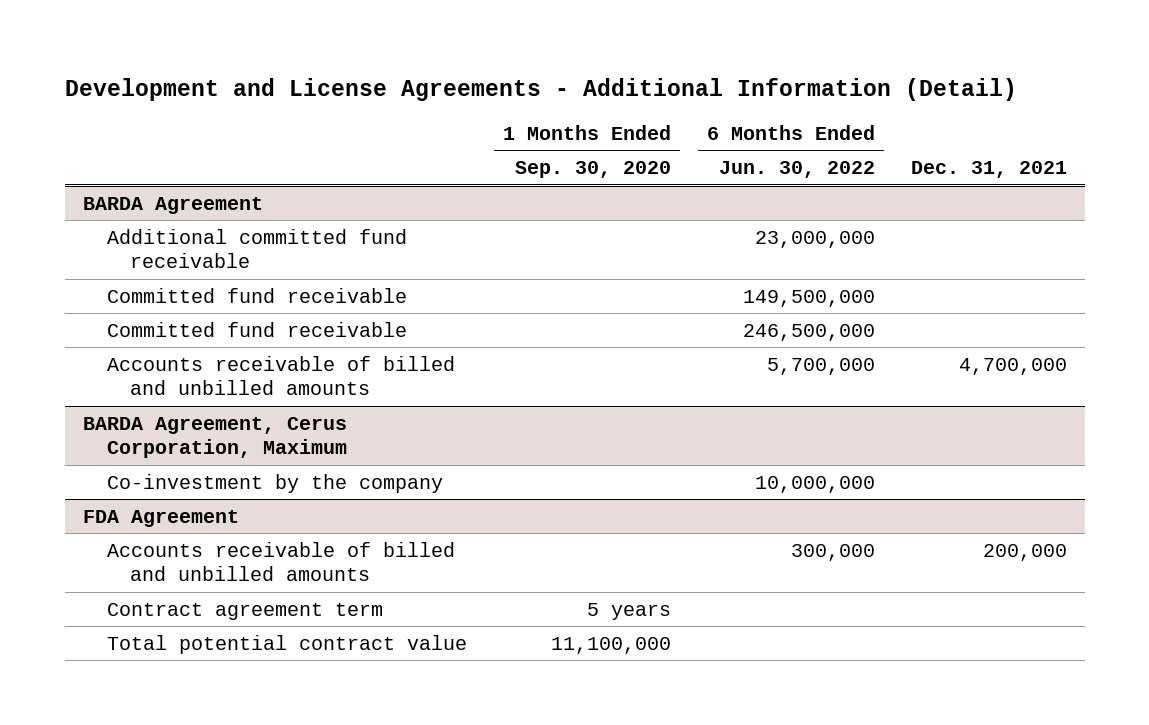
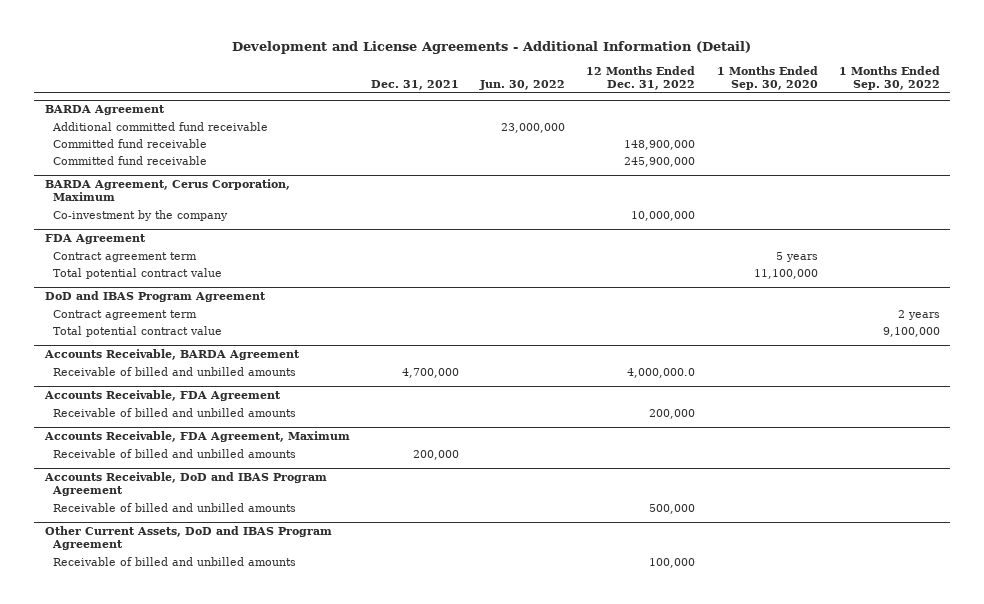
- | 1 Months Ended Sep. 30, 2020 | 6 Months Ended Jun. 30, 2022 | Dec. 31, 2021
+ | Dec. 31, 2021 | Jun. 30, 2022 | 12 Months Ended Dec. 31, 2022 | 1 Months Ended Sep. 30, 2020 | 1 Months Ended Sep. 30, 2022
@ BARDA Agreement
- Accounts receivable of billed and unbilled amounts | | 5,700,000 | 4,700,000
@ FDA Agreement
- Accounts receivable of billed and unbilled amounts | | 300,000 | 200,000
+ DoD and IBAS Program Agreement
+ Contract agreement term | | | | | 2 years
+ Total potential contract value | | | | | 9,100,000
+ Accounts Receivable, BARDA Agreement
+ Receivable of billed and unbilled amounts | 4,700,000 | | 4,000,000.0 | |
+ Accounts Receivable, FDA Agreement
+ Receivable of billed and unbilled amounts | | | 200,000 | |
+ Accounts Receivable, FDA Agreement, Maximum
+ Receivable of billed and unbilled amounts | 200,000 | | | |
+ Accounts Receivable, DoD and IBAS Program Agreement
+ Receivable of billed and unbilled amounts | | | 500,000 | |
+ Other Current Assets, DoD and IBAS Program Agreement
+ Receivable of billed and unbilled amounts | | | 100,000 | |

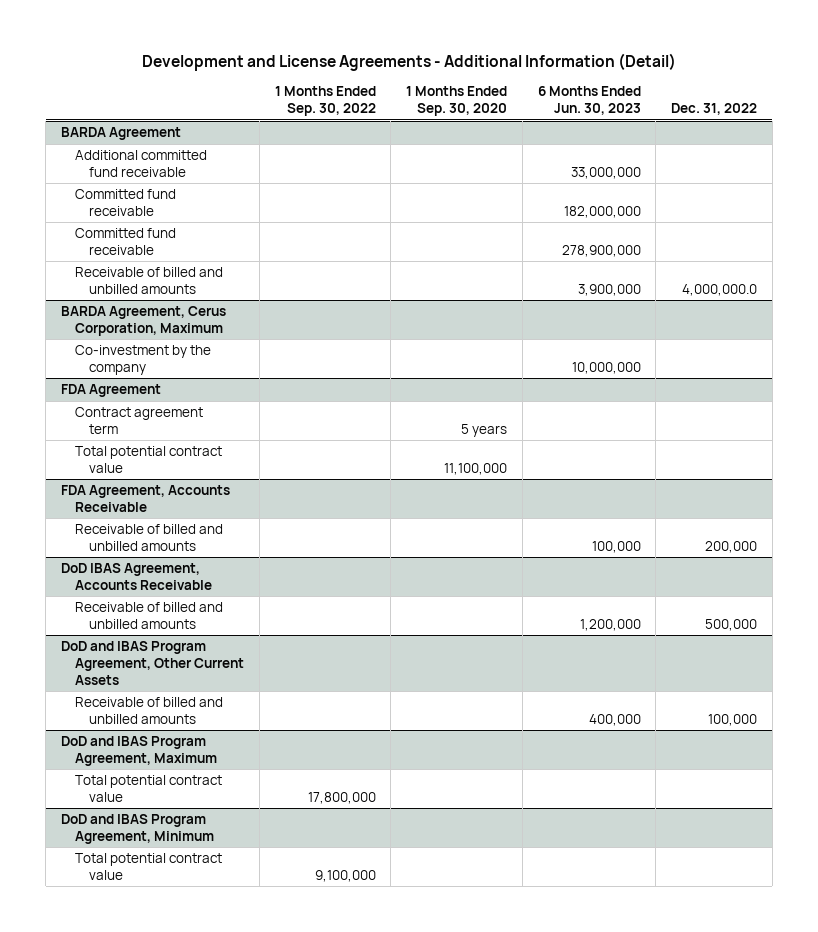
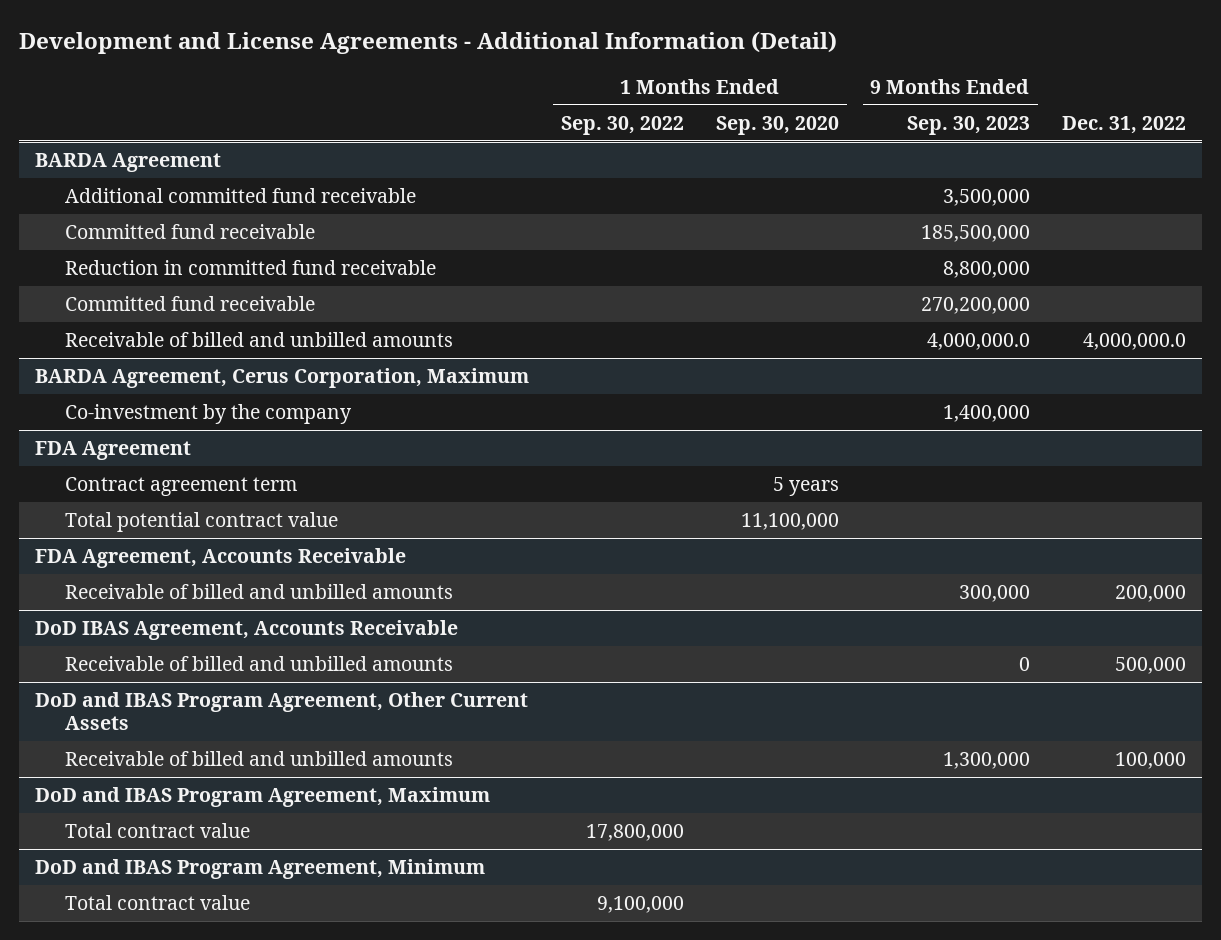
- | 1 Months Ended Sep. 30, 2022 | 1 Months Ended Sep. 30, 2020 | 6 Months Ended Jun. 30, 2023 | Dec. 31, 2022
+ | 1 Months Ended Sep. 30, 2022 | 1 Months Ended Sep. 30, 2020 | 9 Months Ended Sep. 30, 2023 | Dec. 31, 2022
@ BARDA Agreement
+ Reduction in committed fund receivable | | | 8,800,000 |
@ DoD and IBAS Program Agreement, Maximum
- Total potential contract value | 17,800,000 | | |
+ Total contract value | 17,800,000 | | |
@ DoD and IBAS Program Agreement, Minimum
- Total potential contract value | 9,100,000 | | |
+ Total contract value | 9,100,000 | | |

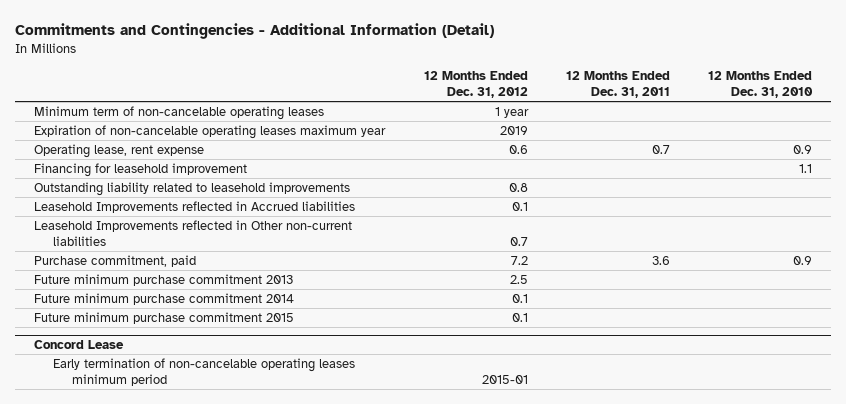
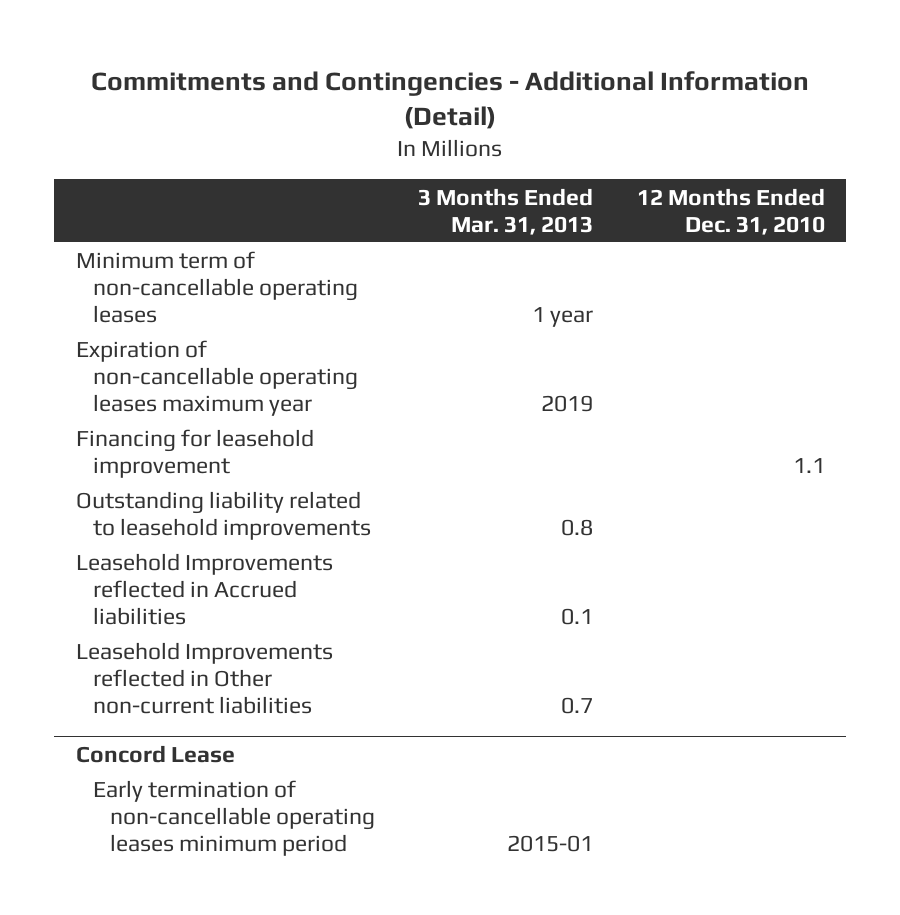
- | 12 Months Ended Dec. 31, 2012 | 12 Months Ended Dec. 31, 2011 | 12 Months Ended Dec. 31, 2010
+ | 3 Months Ended Mar. 31, 2013 | 12 Months Ended Dec. 31, 2010
- Minimum term of non-cancelable operating leases | 1 year | |
- Expiration of non-cancelable operating leases maximum year | 2019 | |
- Operating lease, rent expense | 0.6 | 0.7 | 0.9
+ Minimum term of non-cancellable operating leases | 1 year |
+ Expiration of non-cancellable operating leases maximum year | 2019 |
- Purchase commitment, paid | 7.2 | 3.6 | 0.9
- Future minimum purchase commitment 2013 | 2.5 | |
- Future minimum purchase commitment 2014 | 0.1 | |
- Future minimum purchase commitment 2015 | 0.1 | |
@ Concord Lease
- Early termination of non-cancelable operating leases minimum period | 2015-01 | |
+ Early termination of non-cancellable operating leases minimum period | 2015-01 |

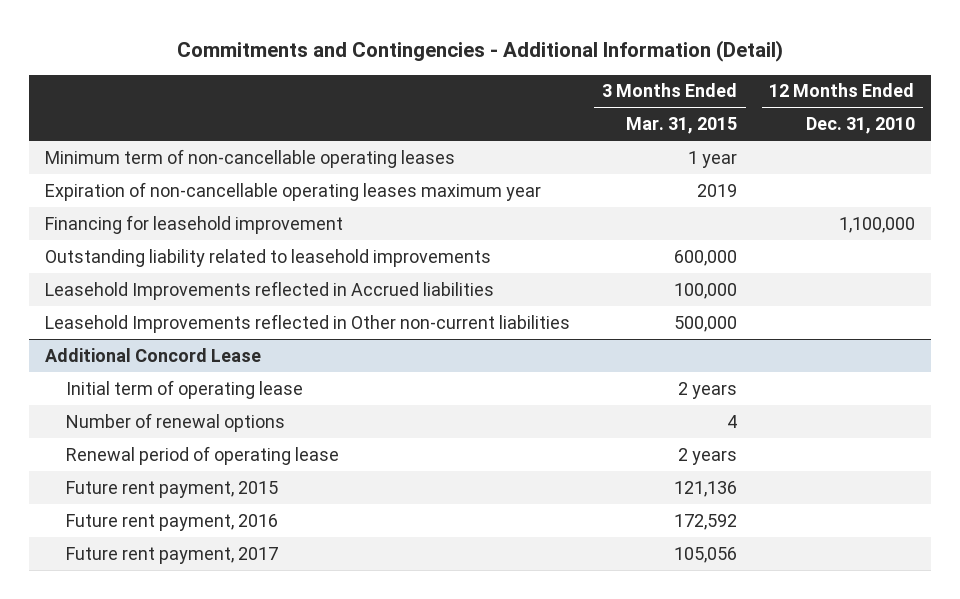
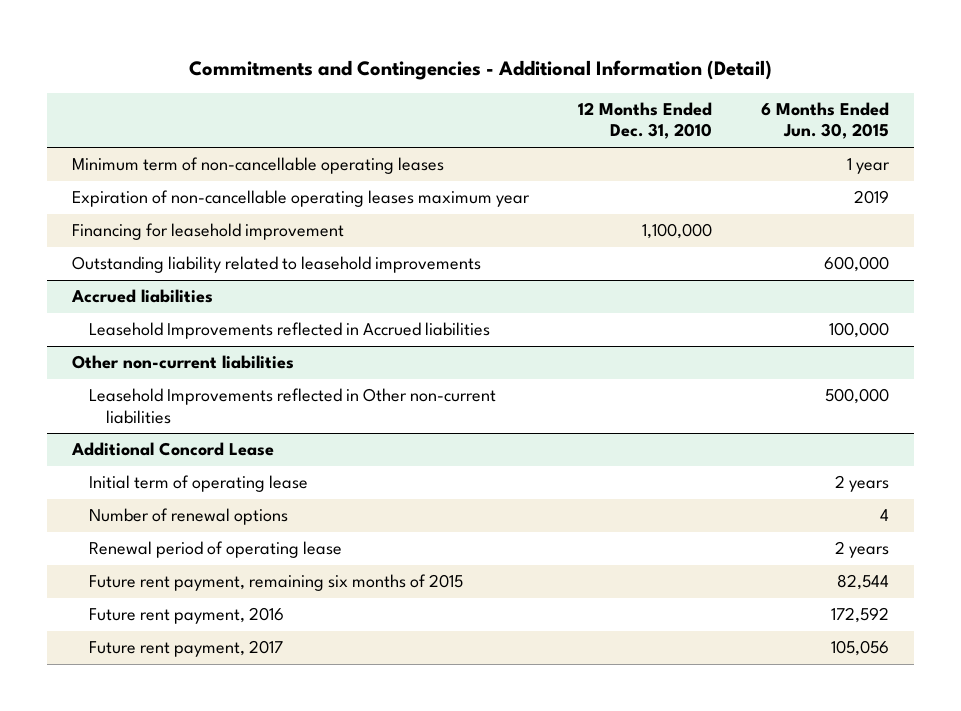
- | 3 Months Ended Mar. 31, 2015 | 12 Months Ended Dec. 31, 2010
+ | 12 Months Ended Dec. 31, 2010 | 6 Months Ended Jun. 30, 2015
- Leasehold Improvements reflected in Accrued liabilities | 100,000 |
- Leasehold Improvements reflected in Other non-current liabilities | 500,000 |
+ Accrued liabilities
+ Leasehold Improvements reflected in Accrued liabilities | | 100,000
+ Other non-current liabilities
+ Leasehold Improvements reflected in Other non-current liabilities | | 500,000
@ Additional Concord Lease
- Future rent payment, 2015 | 121,136 |
+ Future rent payment, remaining six months of 2015 | | 82,544

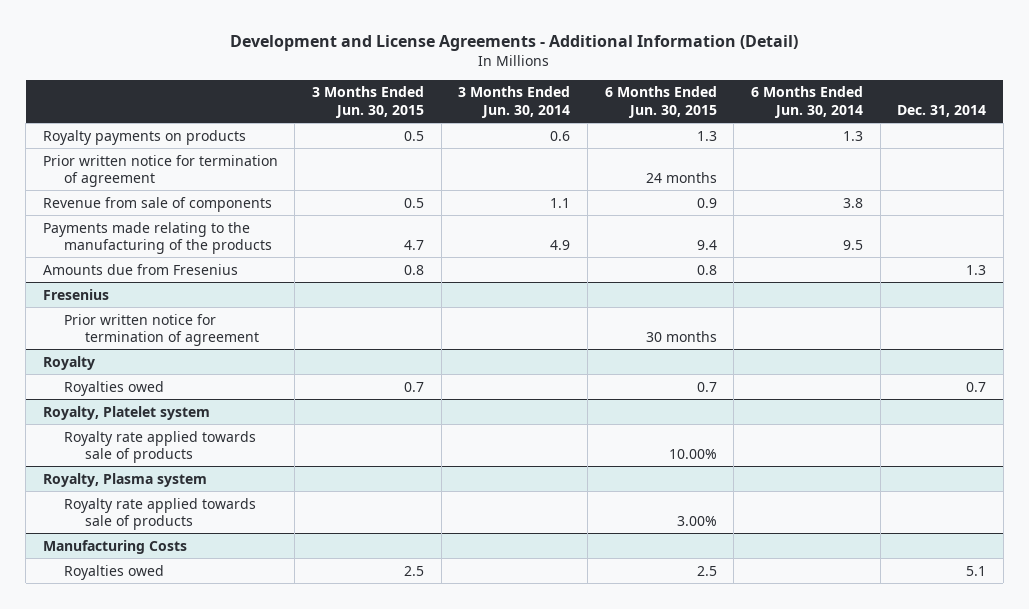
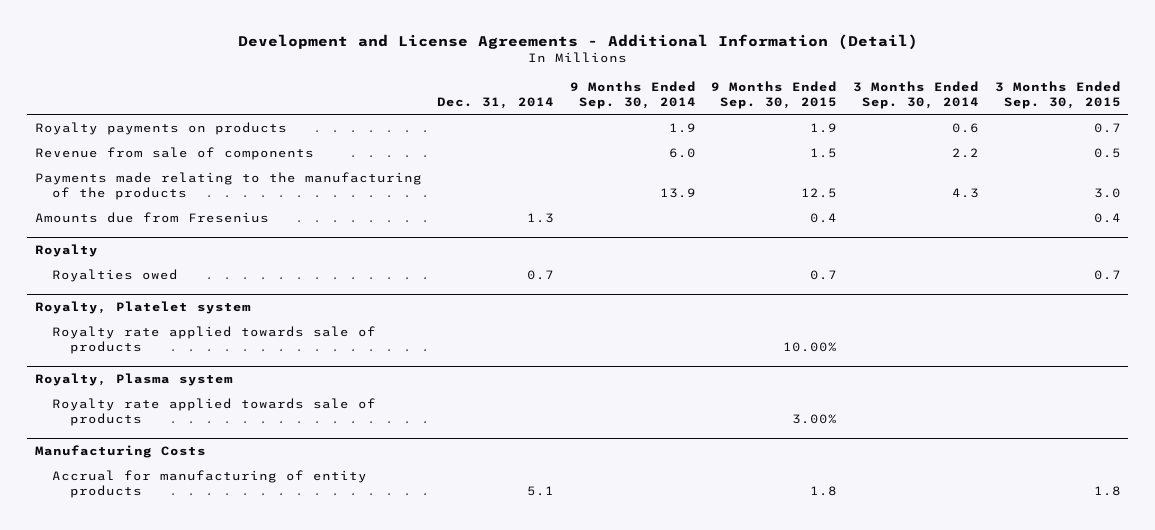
- | 3 Months Ended Jun. 30, 2015 | 3 Months Ended Jun. 30, 2014 | 6 Months Ended Jun. 30, 2015 | 6 Months Ended Jun. 30, 2014 | Dec. 31, 2014
+ | Dec. 31, 2014 | 9 Months Ended Sep. 30, 2014 | 9 Months Ended Sep. 30, 2015 | 3 Months Ended Sep. 30, 2014 | 3 Months Ended Sep. 30, 2015
- Prior written notice for termination of agreement | | | 24 months | |
- Fresenius
- Prior written notice for termination of agreement | | | 30 months | |
@ Manufacturing Costs
- Royalties owed | 2.5 | | 2.5 | | 5.1
+ Accrual for manufacturing of entity products | 5.1 | | 1.8 | | 1.8

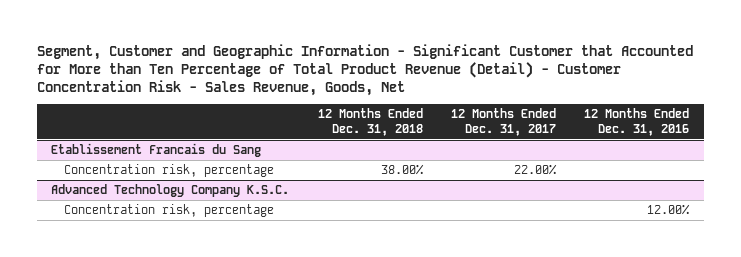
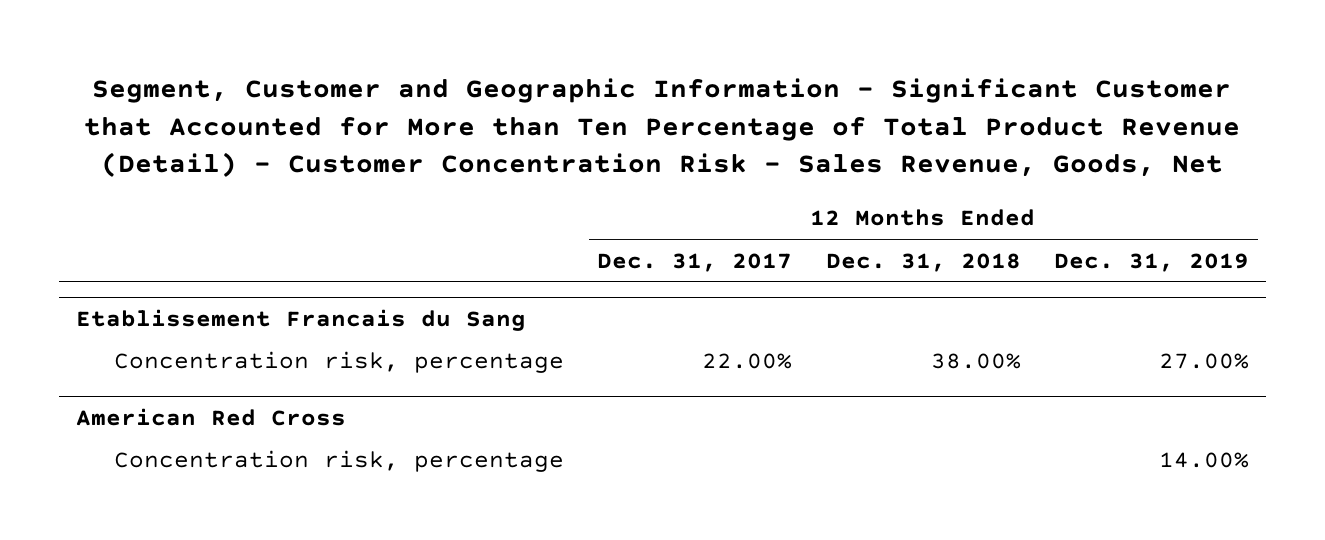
- | 12 Months Ended Dec. 31, 2018 | 12 Months Ended Dec. 31, 2017 | 12 Months Ended Dec. 31, 2016
+ | 12 Months Ended Dec. 31, 2017 | 12 Months Ended Dec. 31, 2018 | 12 Months Ended Dec. 31, 2019
- Advanced Technology Company K.S.C.
+ American Red Cross

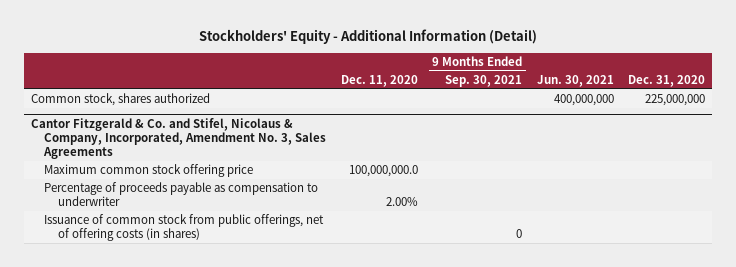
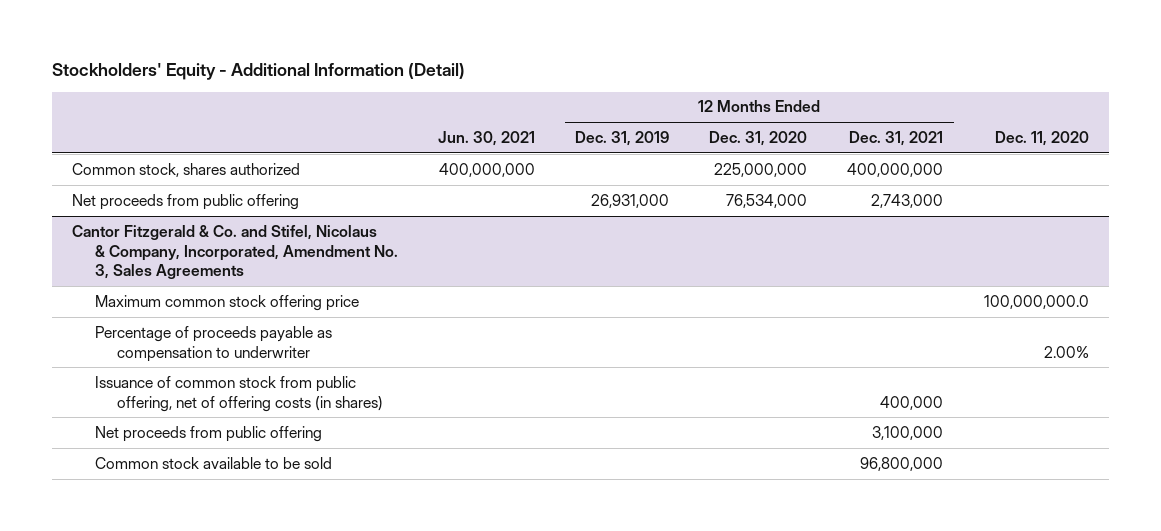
- | Dec. 11, 2020 | 9 Months Ended Sep. 30, 2021 | Jun. 30, 2021 | Dec. 31, 2020
+ | Jun. 30, 2021 | 12 Months Ended Dec. 31, 2019 | 12 Months Ended Dec. 31, 2020 | 12 Months Ended Dec. 31, 2021 | Dec. 11, 2020
+ Net proceeds from public offering | | 26,931,000 | 76,534,000 | 2,743,000 |
@ Cantor Fitzgerald & Co. and Stifel, Nicolaus & Company, Incorporated, Amendment No. 3, Sales Agreements
- Issuance of common stock from public offerings, net of offering costs (in shares) | | 0 | |
+ Issuance of common stock from public offering, net of offering costs (in shares) | | | | 400,000 |
+ Net proceeds from public offering | | | | 3,100,000 |
+ Common stock available to be sold | | | | 96,800,000 |

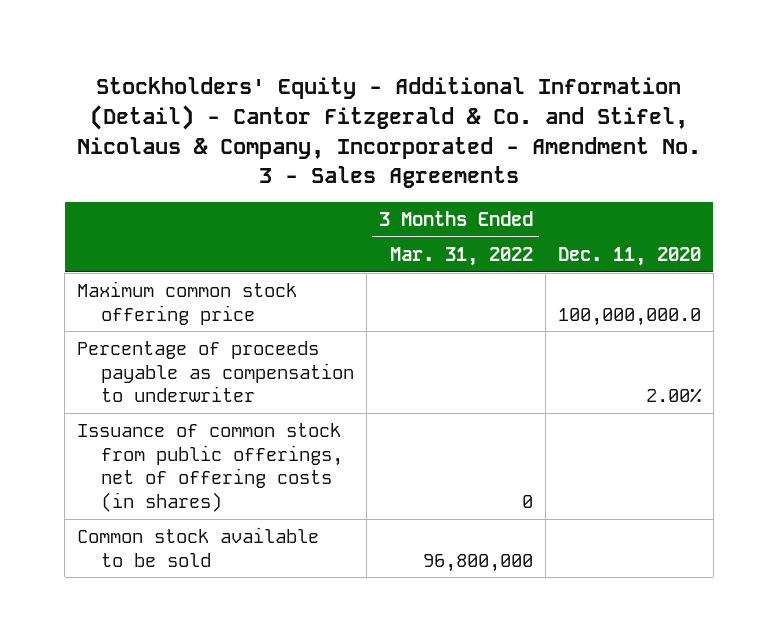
- Stockholders' Equity - Additional Information (Detail)
+ Stockholders' Equity - Additional Information (Detail) - Cantor Fitzgerald & Co. and Stifel, Nicolaus & Company, Incorporated - Amendment No. 3 - Sales Agreements
- | Jun. 30, 2021 | 12 Months Ended Dec. 31, 2019 | 12 Months Ended Dec. 31, 2020 | 12 Months Ended Dec. 31, 2021 | Dec. 11, 2020
+ | 3 Months Ended Mar. 31, 2022 | Dec. 11, 2020
- Common stock, shares authorized | 400,000,000 | | 225,000,000 | 400,000,000 |
- Net proceeds from public offering | | 26,931,000 | 76,534,000 | 2,743,000 |
- Cantor Fitzgerald & Co. and Stifel, Nicolaus & Company, Incorporated, Amendment No. 3, Sales Agreements
- Maximum common stock offering price | | | | | 100,000,000.0
- Percentage of proceeds payable as compensation to underwriter | | | | | 2.00%
- Issuance of common stock from public offering, net of offering costs (in shares) | | | | 400,000 |
- Net proceeds from public offering | | | | 3,100,000 |
- Common stock available to be sold | | | | 96,800,000 |
+ Maximum common stock offering price | | 100,000,000.0
+ Percentage of proceeds payable as compensation to underwriter | | 2.00%
+ Issuance of common stock from public offerings, net of offering costs (in shares) | 0 |
+ Common stock available to be sold | 96,800,000 |

